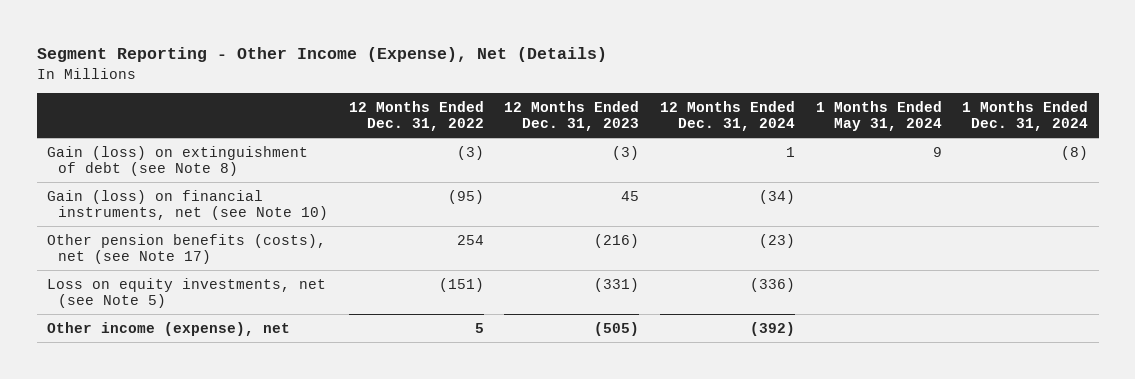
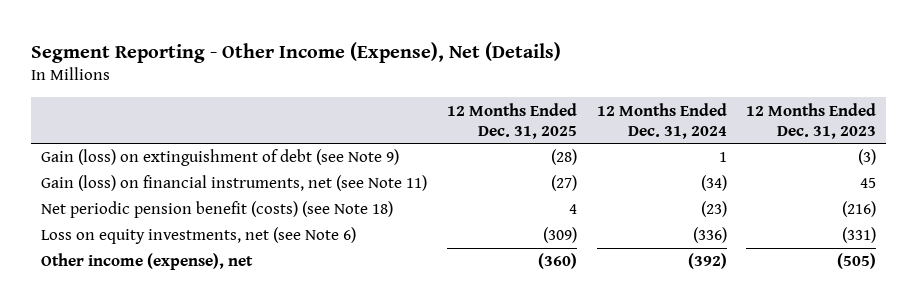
- | 12 Months Ended Dec. 31, 2022 | 12 Months Ended Dec. 31, 2023 | 12 Months Ended Dec. 31, 2024 | 1 Months Ended May 31, 2024 | 1 Months Ended Dec. 31, 2024
+ | 12 Months Ended Dec. 31, 2025 | 12 Months Ended Dec. 31, 2024 | 12 Months Ended Dec. 31, 2023
- Gain (loss) on extinguishment of debt (see Note 8) | (3) | (3) | 1 | 9 | (8)
- Gain (loss) on financial instruments, net (see Note 10) | (95) | 45 | (34) | |
- Other pension benefits (costs), net (see Note 17) | 254 | (216) | (23) | |
- Loss on equity investments, net (see Note 5) | (151) | (331) | (336) | |
+ Gain (loss) on extinguishment of debt (see Note 9) | (28) | 1 | (3)
+ Gain (loss) on financial instruments, net (see Note 11) | (27) | (34) | 45
+ Net periodic pension benefit (costs) (see Note 18) | 4 | (23) | (216)
+ Loss on equity investments, net (see Note 6) | (309) | (336) | (331)

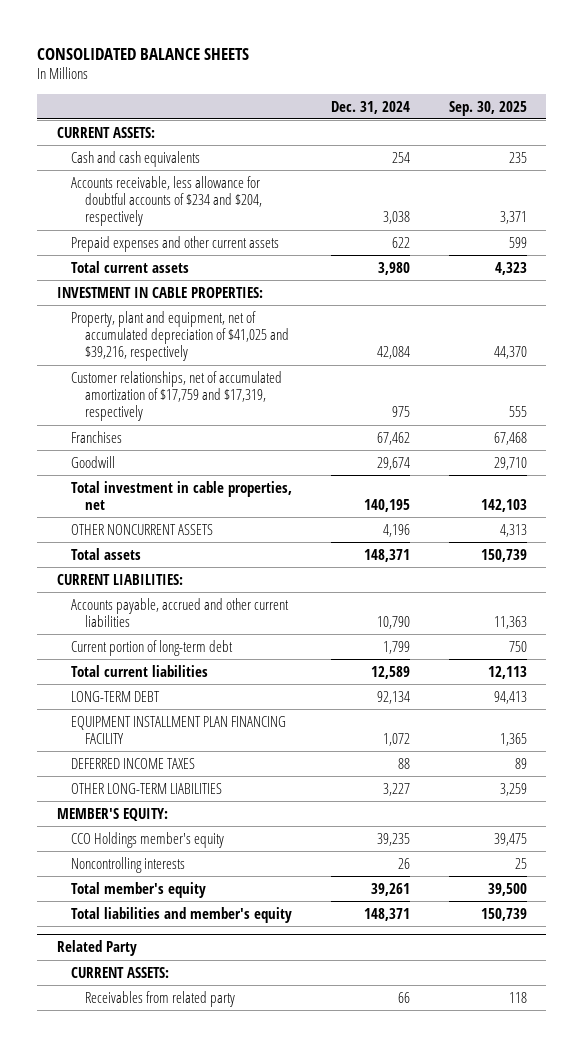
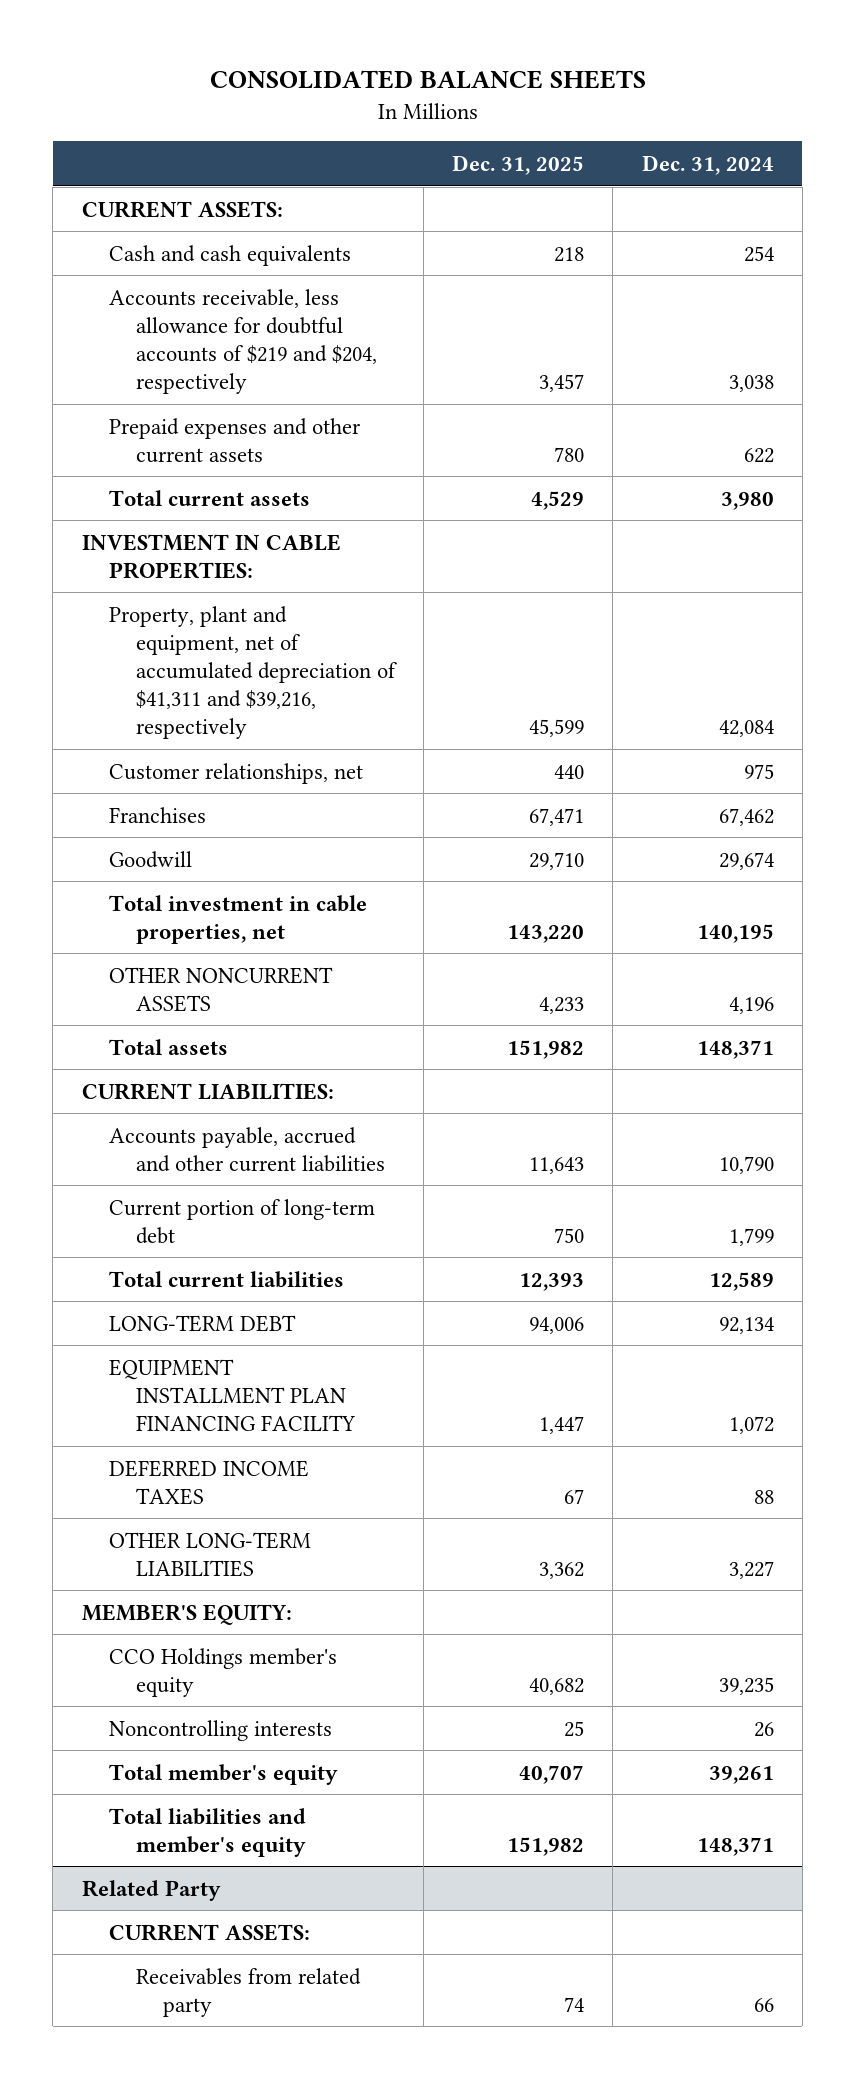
- | Dec. 31, 2024 | Sep. 30, 2025
+ | Dec. 31, 2025 | Dec. 31, 2024
- Accounts receivable, less allowance for doubtful accounts of $234 and $204, respectively | 3,038 | 3,371
+ Accounts receivable, less allowance for doubtful accounts of $219 and $204, respectively | 3,457 | 3,038
- Property, plant and equipment, net of accumulated depreciation of $41,025 and $39,216, respectively | 42,084 | 44,370
- Customer relationships, net of accumulated amortization of $17,759 and $17,319, respectively | 975 | 555
+ Property, plant and equipment, net of accumulated depreciation of $41,311 and $39,216, respectively | 45,599 | 42,084
+ Customer relationships, net | 440 | 975

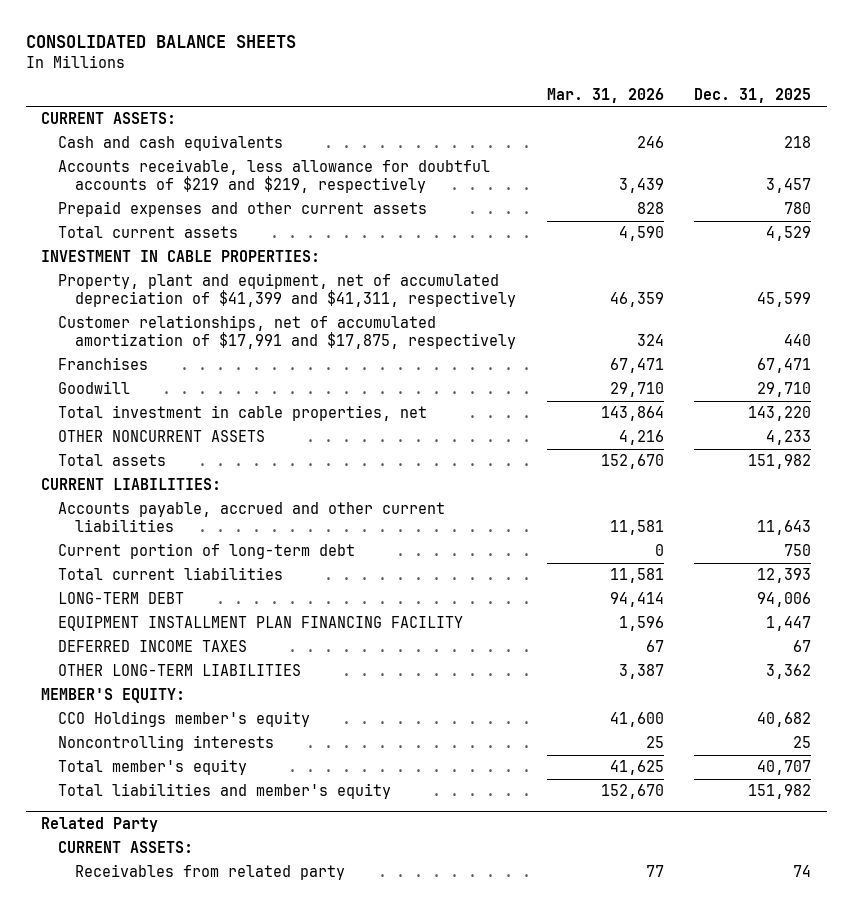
- | Dec. 31, 2025 | Dec. 31, 2024
+ | Mar. 31, 2026 | Dec. 31, 2025
- Accounts receivable, less allowance for doubtful accounts of $219 and $204, respectively | 3,457 | 3,038
+ Accounts receivable, less allowance for doubtful accounts of $219 and $219, respectively | 3,439 | 3,457
- Property, plant and equipment, net of accumulated depreciation of $41,311 and $39,216, respectively | 45,599 | 42,084
- Customer relationships, net | 440 | 975
+ Property, plant and equipment, net of accumulated depreciation of $41,399 and $41,311, respectively | 46,359 | 45,599
+ Customer relationships, net of accumulated amortization of $17,991 and $17,875, respectively | 324 | 440

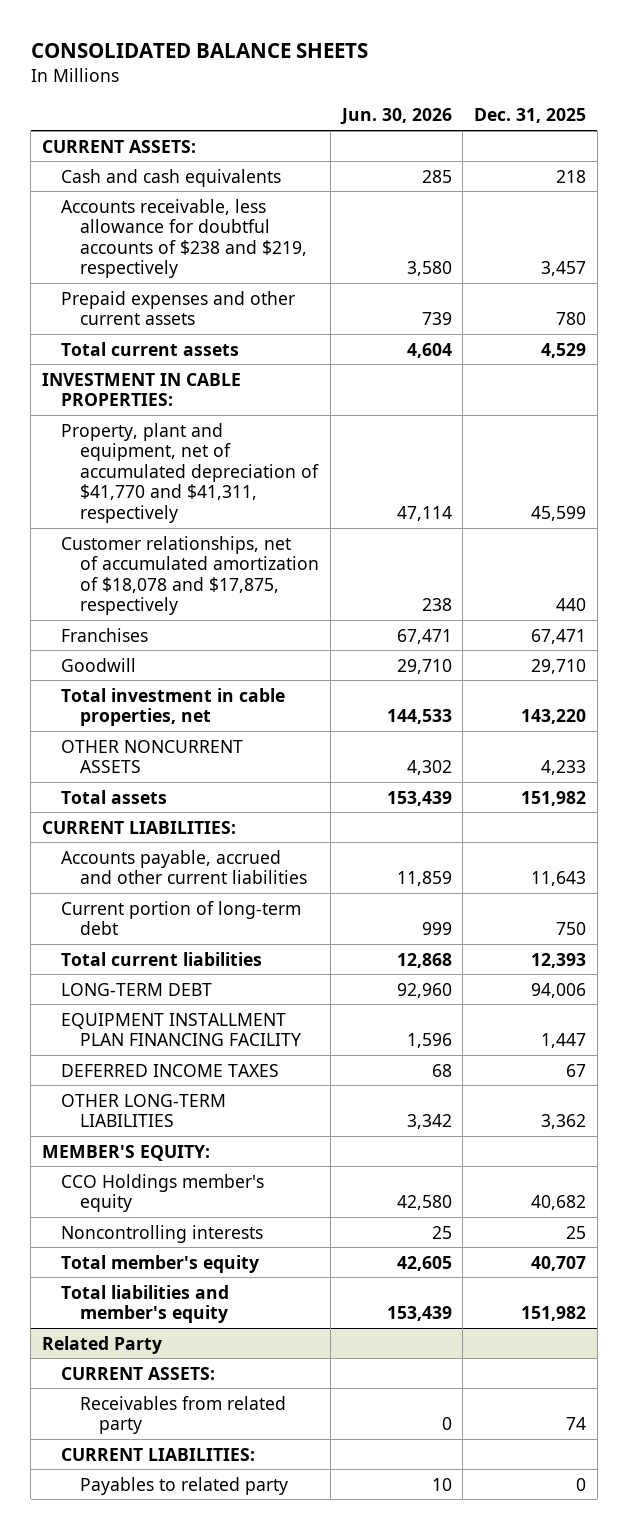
- | Mar. 31, 2026 | Dec. 31, 2025
+ | Jun. 30, 2026 | Dec. 31, 2025
- Accounts receivable, less allowance for doubtful accounts of $219 and $219, respectively | 3,439 | 3,457
+ Accounts receivable, less allowance for doubtful accounts of $238 and $219, respectively | 3,580 | 3,457
- Property, plant and equipment, net of accumulated depreciation of $41,399 and $41,311, respectively | 46,359 | 45,599
- Customer relationships, net of accumulated amortization of $17,991 and $17,875, respectively | 324 | 440
+ Property, plant and equipment, net of accumulated depreciation of $41,770 and $41,311, respectively | 47,114 | 45,599
+ Customer relationships, net of accumulated amortization of $18,078 and $17,875, respectively | 238 | 440
@ Related Party
+ CURRENT LIABILITIES:
+ Payables to related party | 10 | 0

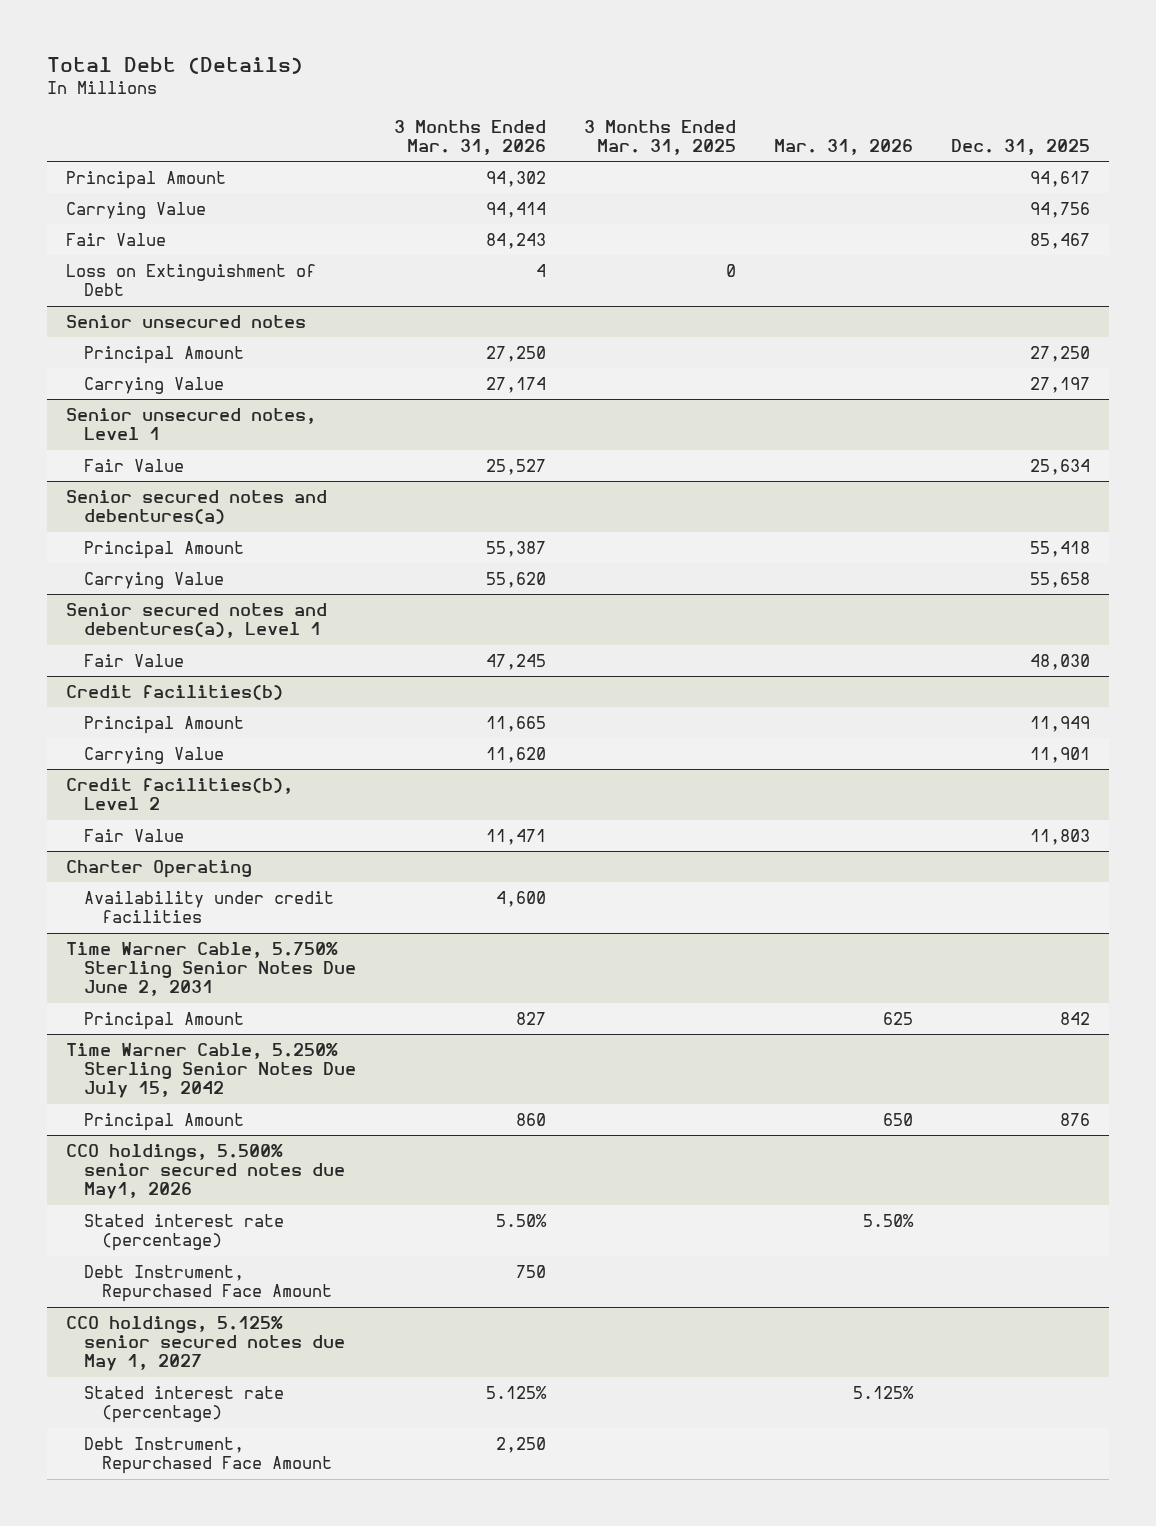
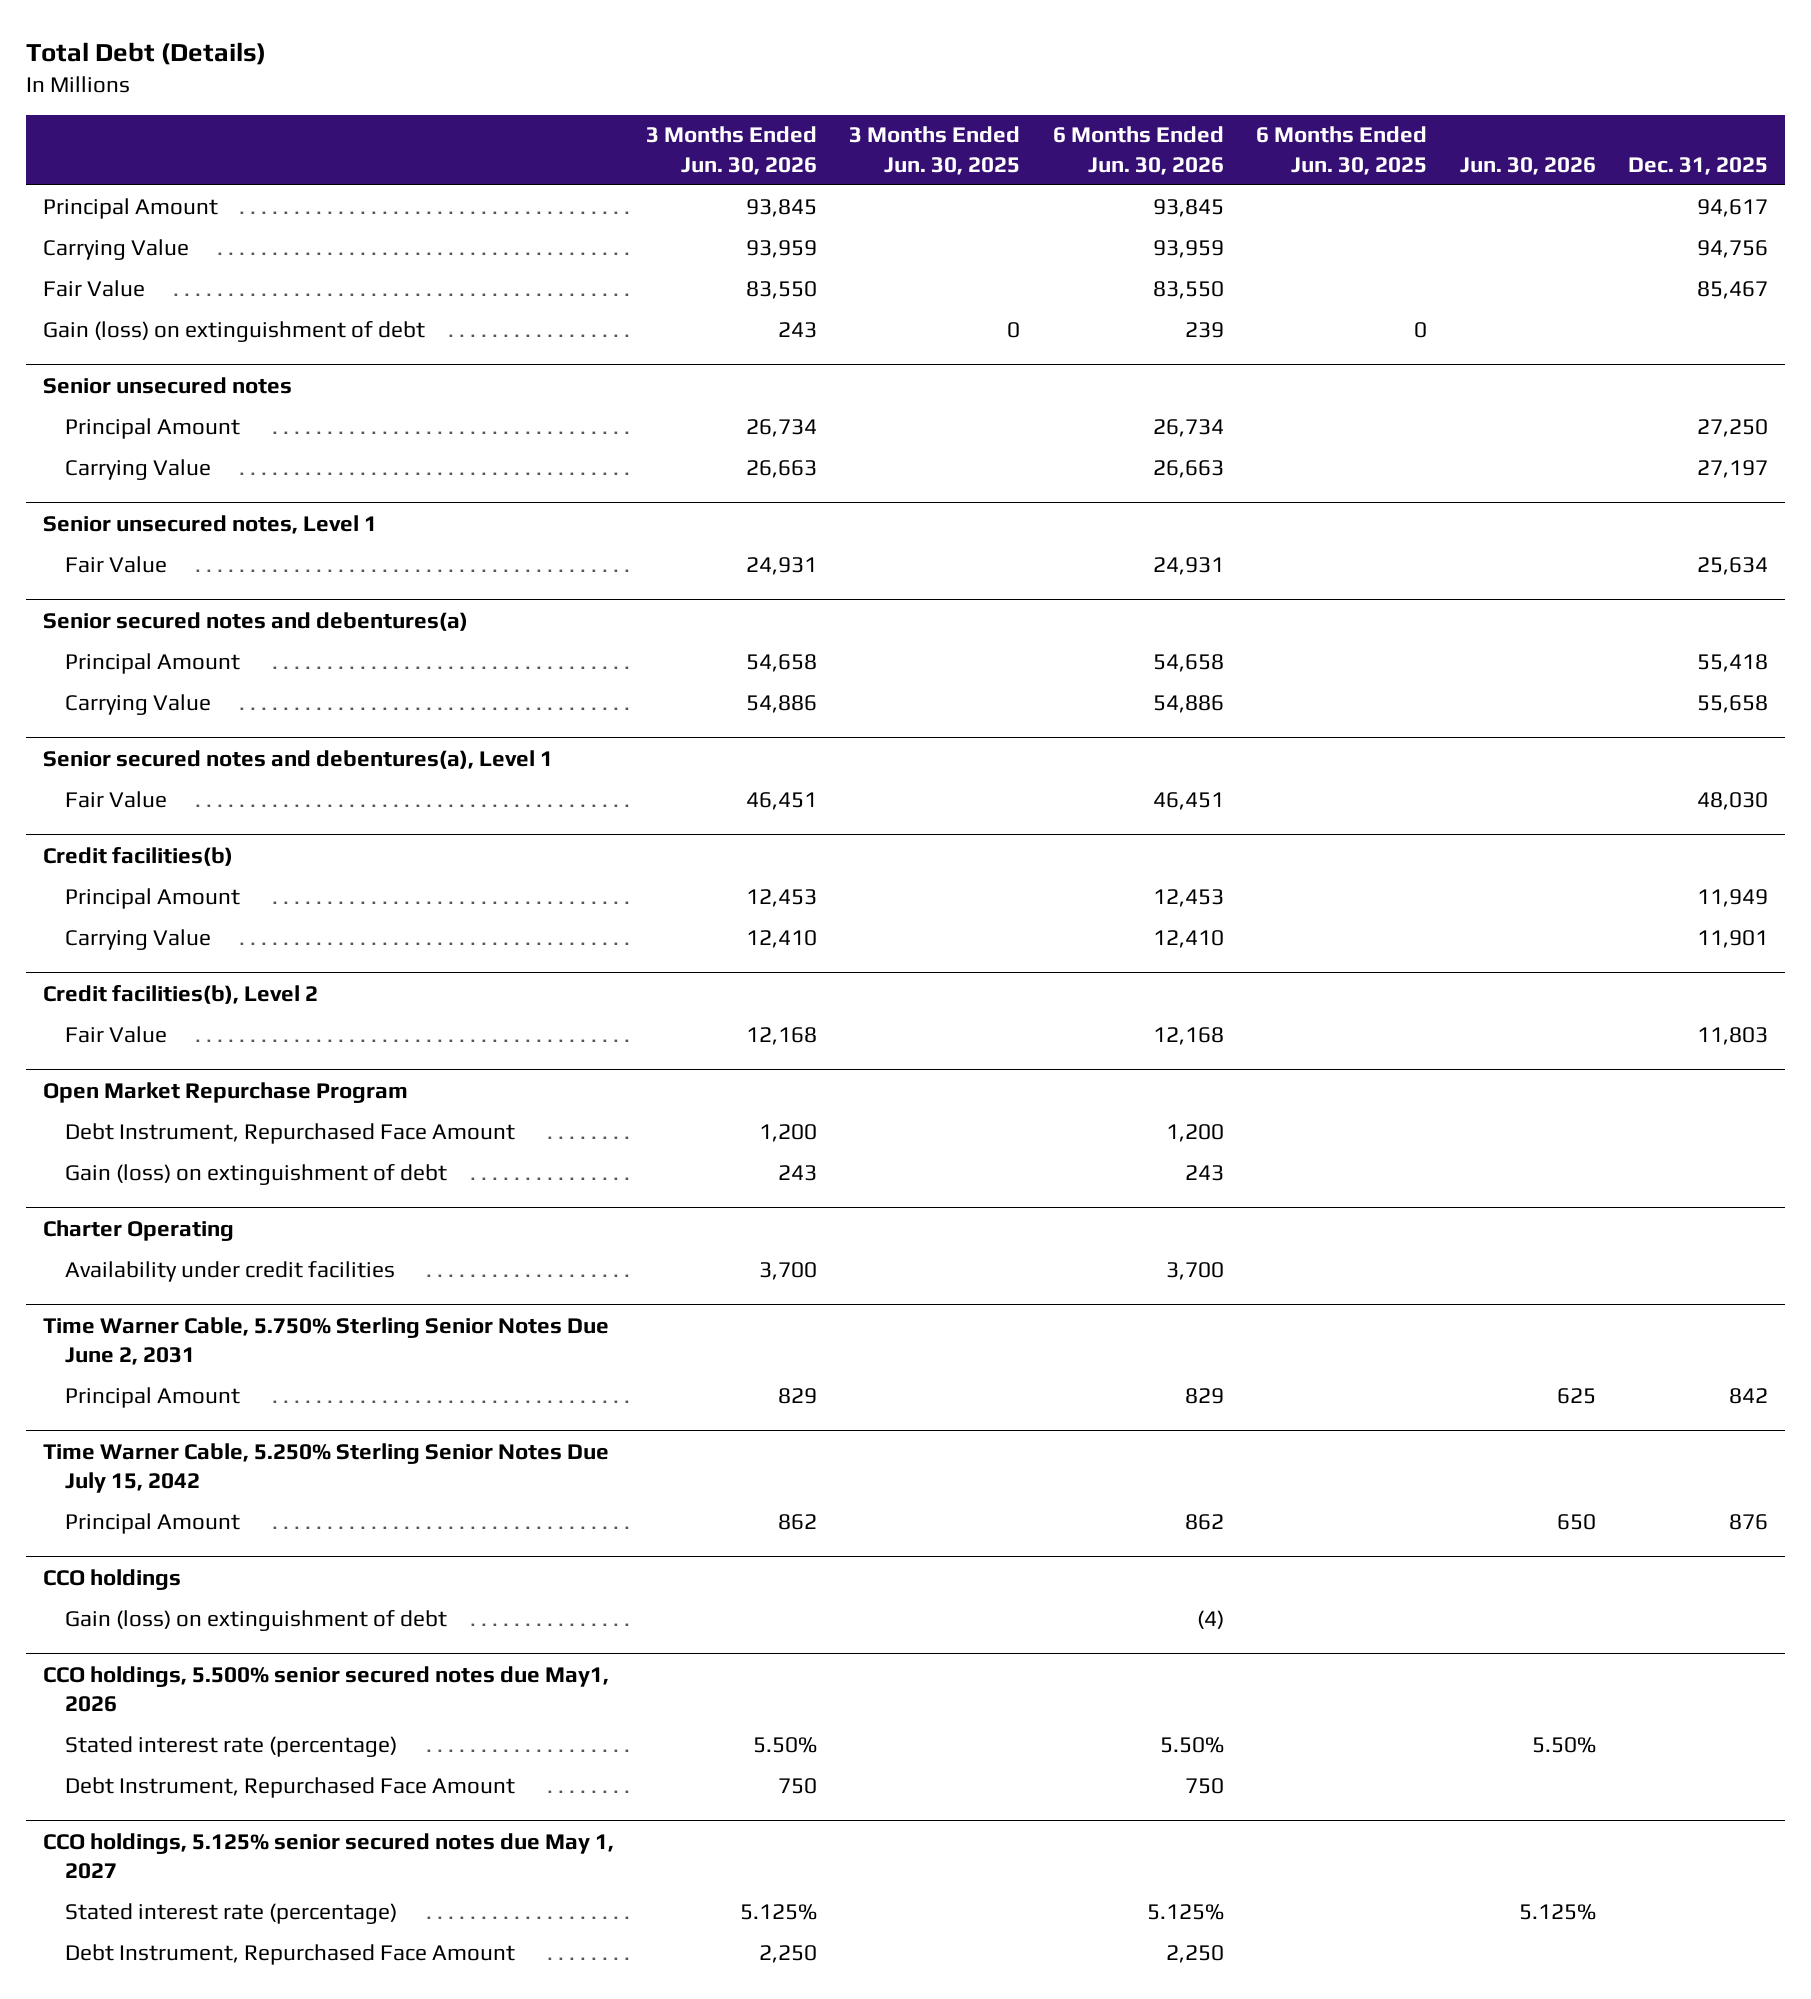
- | 3 Months Ended Mar. 31, 2026 | 3 Months Ended Mar. 31, 2025 | Mar. 31, 2026 | Dec. 31, 2025
+ | 3 Months Ended Jun. 30, 2026 | 3 Months Ended Jun. 30, 2025 | 6 Months Ended Jun. 30, 2026 | 6 Months Ended Jun. 30, 2025 | Jun. 30, 2026 | Dec. 31, 2025
- Loss on Extinguishment of Debt | 4 | 0 | |
+ Gain (loss) on extinguishment of debt | 243 | 0 | 239 | 0 | |
+ Open Market Repurchase Program
+ Debt Instrument, Repurchased Face Amount | 1,200 | | 1,200 | | |
+ Gain (loss) on extinguishment of debt | 243 | | 243 | | |
+ CCO holdings
+ Gain (loss) on extinguishment of debt | | | (4) | | |

